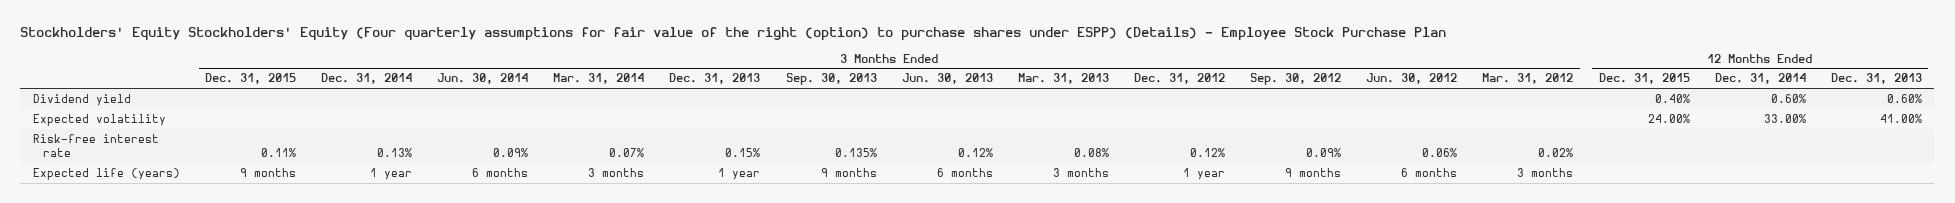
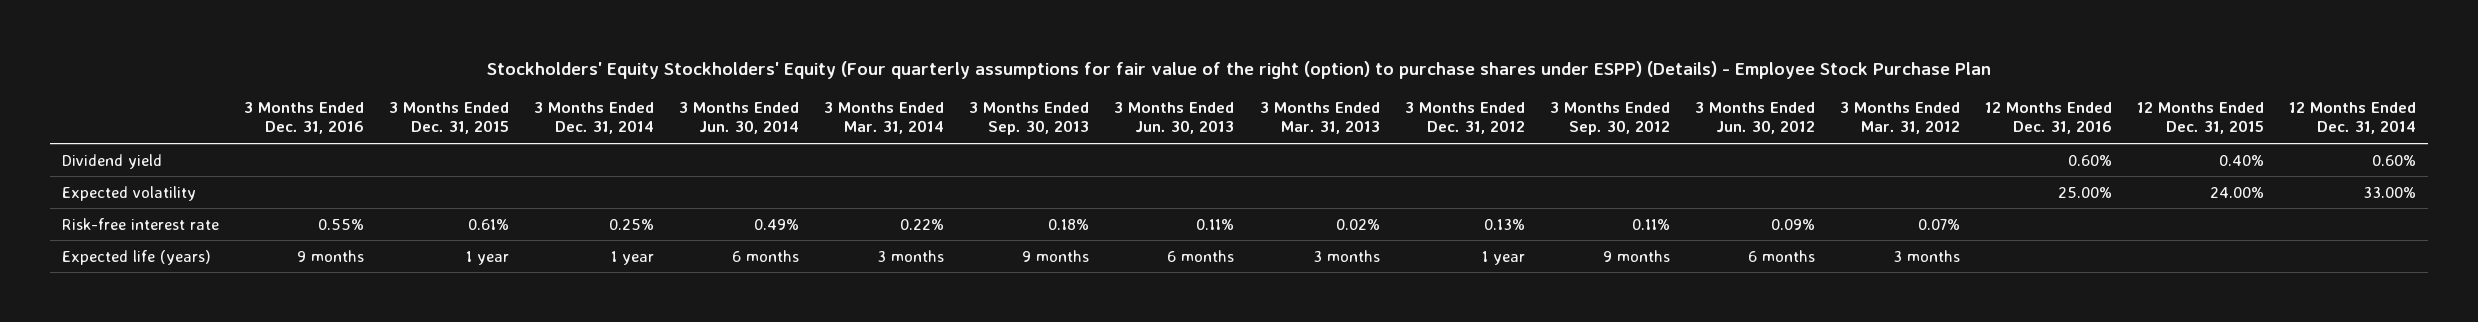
- | 3 Months Ended Dec. 31, 2015 | 3 Months Ended Dec. 31, 2014 | 3 Months Ended Jun. 30, 2014 | 3 Months Ended Mar. 31, 2014 | 3 Months Ended Dec. 31, 2013 | 3 Months Ended Sep. 30, 2013 | 3 Months Ended Jun. 30, 2013 | 3 Months Ended Mar. 31, 2013 | 3 Months Ended Dec. 31, 2012 | 3 Months Ended Sep. 30, 2012 | 3 Months Ended Jun. 30, 2012 | 3 Months Ended Mar. 31, 2012 | 12 Months Ended Dec. 31, 2015 | 12 Months Ended Dec. 31, 2014 | 12 Months Ended Dec. 31, 2013
+ | 3 Months Ended Dec. 31, 2016 | 3 Months Ended Dec. 31, 2015 | 3 Months Ended Dec. 31, 2014 | 3 Months Ended Jun. 30, 2014 | 3 Months Ended Mar. 31, 2014 | 3 Months Ended Sep. 30, 2013 | 3 Months Ended Jun. 30, 2013 | 3 Months Ended Mar. 31, 2013 | 3 Months Ended Dec. 31, 2012 | 3 Months Ended Sep. 30, 2012 | 3 Months Ended Jun. 30, 2012 | 3 Months Ended Mar. 31, 2012 | 12 Months Ended Dec. 31, 2016 | 12 Months Ended Dec. 31, 2015 | 12 Months Ended Dec. 31, 2014
- Risk-free interest rate | 0.11% | 0.13% | 0.09% | 0.07% | 0.15% | 0.135% | 0.12% | 0.08% | 0.12% | 0.09% | 0.06% | 0.02% | | |
- Expected life (years) | 9 months | 1 year | 6 months | 3 months | 1 year | 9 months | 6 months | 3 months | 1 year | 9 months | 6 months | 3 months | | |
+ Risk-free interest rate | 0.55% | 0.61% | 0.25% | 0.49% | 0.22% | 0.18% | 0.11% | 0.02% | 0.13% | 0.11% | 0.09% | 0.07% | | |
+ Expected life (years) | 9 months | 1 year | 1 year | 6 months | 3 months | 9 months | 6 months | 3 months | 1 year | 9 months | 6 months | 3 months | | |

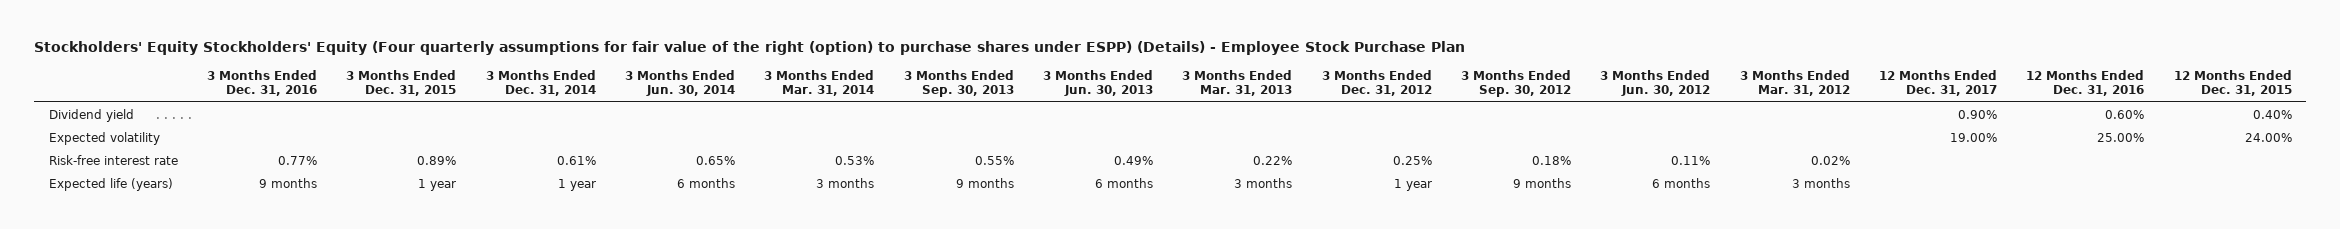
- | 3 Months Ended Dec. 31, 2016 | 3 Months Ended Dec. 31, 2015 | 3 Months Ended Dec. 31, 2014 | 3 Months Ended Jun. 30, 2014 | 3 Months Ended Mar. 31, 2014 | 3 Months Ended Sep. 30, 2013 | 3 Months Ended Jun. 30, 2013 | 3 Months Ended Mar. 31, 2013 | 3 Months Ended Dec. 31, 2012 | 3 Months Ended Sep. 30, 2012 | 3 Months Ended Jun. 30, 2012 | 3 Months Ended Mar. 31, 2012 | 12 Months Ended Dec. 31, 2016 | 12 Months Ended Dec. 31, 2015 | 12 Months Ended Dec. 31, 2014
+ | 3 Months Ended Dec. 31, 2016 | 3 Months Ended Dec. 31, 2015 | 3 Months Ended Dec. 31, 2014 | 3 Months Ended Jun. 30, 2014 | 3 Months Ended Mar. 31, 2014 | 3 Months Ended Sep. 30, 2013 | 3 Months Ended Jun. 30, 2013 | 3 Months Ended Mar. 31, 2013 | 3 Months Ended Dec. 31, 2012 | 3 Months Ended Sep. 30, 2012 | 3 Months Ended Jun. 30, 2012 | 3 Months Ended Mar. 31, 2012 | 12 Months Ended Dec. 31, 2017 | 12 Months Ended Dec. 31, 2016 | 12 Months Ended Dec. 31, 2015
- Risk-free interest rate | 0.55% | 0.61% | 0.25% | 0.49% | 0.22% | 0.18% | 0.11% | 0.02% | 0.13% | 0.11% | 0.09% | 0.07% | | |
+ Risk-free interest rate | 0.77% | 0.89% | 0.61% | 0.65% | 0.53% | 0.55% | 0.49% | 0.22% | 0.25% | 0.18% | 0.11% | 0.02% | | |

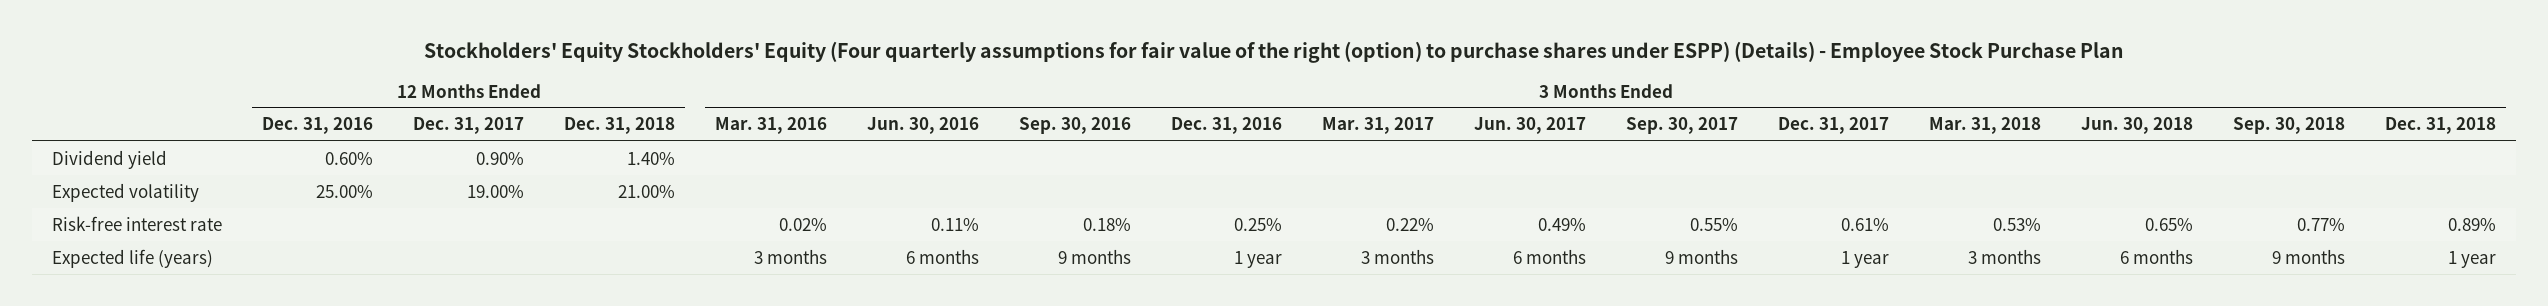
- | 3 Months Ended Dec. 31, 2016 | 3 Months Ended Dec. 31, 2015 | 3 Months Ended Dec. 31, 2014 | 3 Months Ended Jun. 30, 2014 | 3 Months Ended Mar. 31, 2014 | 3 Months Ended Sep. 30, 2013 | 3 Months Ended Jun. 30, 2013 | 3 Months Ended Mar. 31, 2013 | 3 Months Ended Dec. 31, 2012 | 3 Months Ended Sep. 30, 2012 | 3 Months Ended Jun. 30, 2012 | 3 Months Ended Mar. 31, 2012 | 12 Months Ended Dec. 31, 2017 | 12 Months Ended Dec. 31, 2016 | 12 Months Ended Dec. 31, 2015
+ | 12 Months Ended Dec. 31, 2016 | 12 Months Ended Dec. 31, 2017 | 12 Months Ended Dec. 31, 2018 | 3 Months Ended Mar. 31, 2016 | 3 Months Ended Jun. 30, 2016 | 3 Months Ended Sep. 30, 2016 | 3 Months Ended Dec. 31, 2016 | 3 Months Ended Mar. 31, 2017 | 3 Months Ended Jun. 30, 2017 | 3 Months Ended Sep. 30, 2017 | 3 Months Ended Dec. 31, 2017 | 3 Months Ended Mar. 31, 2018 | 3 Months Ended Jun. 30, 2018 | 3 Months Ended Sep. 30, 2018 | 3 Months Ended Dec. 31, 2018
- Risk-free interest rate | 0.77% | 0.89% | 0.61% | 0.65% | 0.53% | 0.55% | 0.49% | 0.22% | 0.25% | 0.18% | 0.11% | 0.02% | | |
- Expected life (years) | 9 months | 1 year | 1 year | 6 months | 3 months | 9 months | 6 months | 3 months | 1 year | 9 months | 6 months | 3 months | | |
+ Risk-free interest rate | | | | 0.02% | 0.11% | 0.18% | 0.25% | 0.22% | 0.49% | 0.55% | 0.61% | 0.53% | 0.65% | 0.77% | 0.89%
+ Expected life (years) | | | | 3 months | 6 months | 9 months | 1 year | 3 months | 6 months | 9 months | 1 year | 3 months | 6 months | 9 months | 1 year

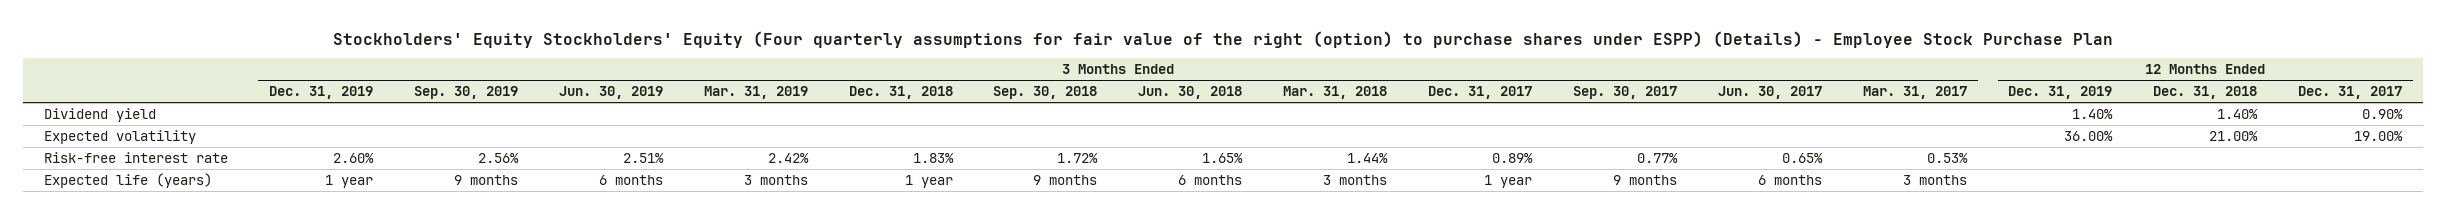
- | 12 Months Ended Dec. 31, 2016 | 12 Months Ended Dec. 31, 2017 | 12 Months Ended Dec. 31, 2018 | 3 Months Ended Mar. 31, 2016 | 3 Months Ended Jun. 30, 2016 | 3 Months Ended Sep. 30, 2016 | 3 Months Ended Dec. 31, 2016 | 3 Months Ended Mar. 31, 2017 | 3 Months Ended Jun. 30, 2017 | 3 Months Ended Sep. 30, 2017 | 3 Months Ended Dec. 31, 2017 | 3 Months Ended Mar. 31, 2018 | 3 Months Ended Jun. 30, 2018 | 3 Months Ended Sep. 30, 2018 | 3 Months Ended Dec. 31, 2018
+ | 3 Months Ended Dec. 31, 2019 | 3 Months Ended Sep. 30, 2019 | 3 Months Ended Jun. 30, 2019 | 3 Months Ended Mar. 31, 2019 | 3 Months Ended Dec. 31, 2018 | 3 Months Ended Sep. 30, 2018 | 3 Months Ended Jun. 30, 2018 | 3 Months Ended Mar. 31, 2018 | 3 Months Ended Dec. 31, 2017 | 3 Months Ended Sep. 30, 2017 | 3 Months Ended Jun. 30, 2017 | 3 Months Ended Mar. 31, 2017 | 12 Months Ended Dec. 31, 2019 | 12 Months Ended Dec. 31, 2018 | 12 Months Ended Dec. 31, 2017
- Risk-free interest rate | | | | 0.02% | 0.11% | 0.18% | 0.25% | 0.22% | 0.49% | 0.55% | 0.61% | 0.53% | 0.65% | 0.77% | 0.89%
+ Risk-free interest rate | 2.60% | 2.56% | 2.51% | 2.42% | 1.83% | 1.72% | 1.65% | 1.44% | 0.89% | 0.77% | 0.65% | 0.53% | | |

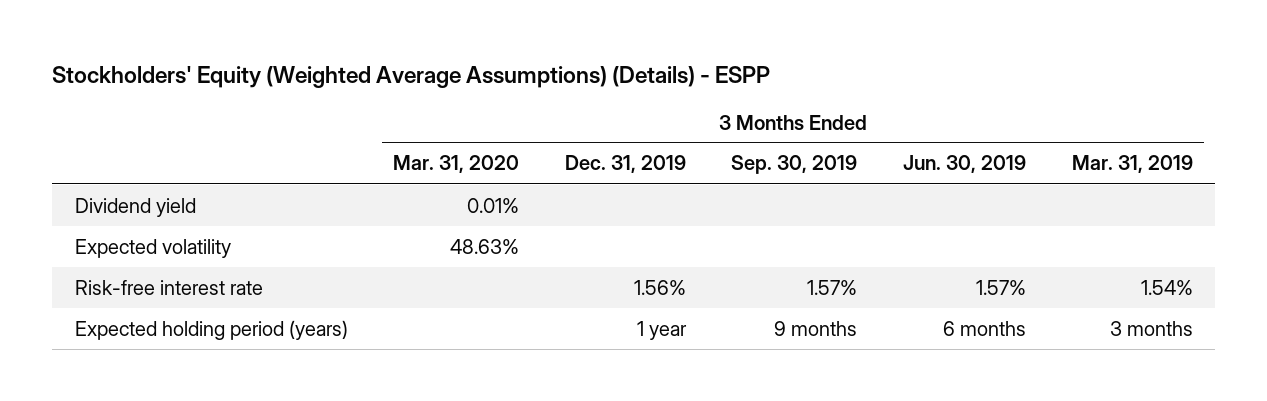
- Stockholders' Equity Stockholders' Equity (Four quarterly assumptions for fair value of the right (option) to purchase shares under ESPP) (Details) - Employee Stock Purchase Plan
+ Stockholders' Equity (Weighted Average Assumptions) (Details) - ESPP
- | 3 Months Ended Dec. 31, 2019 | 3 Months Ended Sep. 30, 2019 | 3 Months Ended Jun. 30, 2019 | 3 Months Ended Mar. 31, 2019 | 3 Months Ended Dec. 31, 2018 | 3 Months Ended Sep. 30, 2018 | 3 Months Ended Jun. 30, 2018 | 3 Months Ended Mar. 31, 2018 | 3 Months Ended Dec. 31, 2017 | 3 Months Ended Sep. 30, 2017 | 3 Months Ended Jun. 30, 2017 | 3 Months Ended Mar. 31, 2017 | 12 Months Ended Dec. 31, 2019 | 12 Months Ended Dec. 31, 2018 | 12 Months Ended Dec. 31, 2017
+ | 3 Months Ended Mar. 31, 2020 | 3 Months Ended Dec. 31, 2019 | 3 Months Ended Sep. 30, 2019 | 3 Months Ended Jun. 30, 2019 | 3 Months Ended Mar. 31, 2019
- Risk-free interest rate | 2.60% | 2.56% | 2.51% | 2.42% | 1.83% | 1.72% | 1.65% | 1.44% | 0.89% | 0.77% | 0.65% | 0.53% | | |
- Expected life (years) | 1 year | 9 months | 6 months | 3 months | 1 year | 9 months | 6 months | 3 months | 1 year | 9 months | 6 months | 3 months | | |
+ Risk-free interest rate | | 1.56% | 1.57% | 1.57% | 1.54%
+ Expected holding period (years) | | 1 year | 9 months | 6 months | 3 months

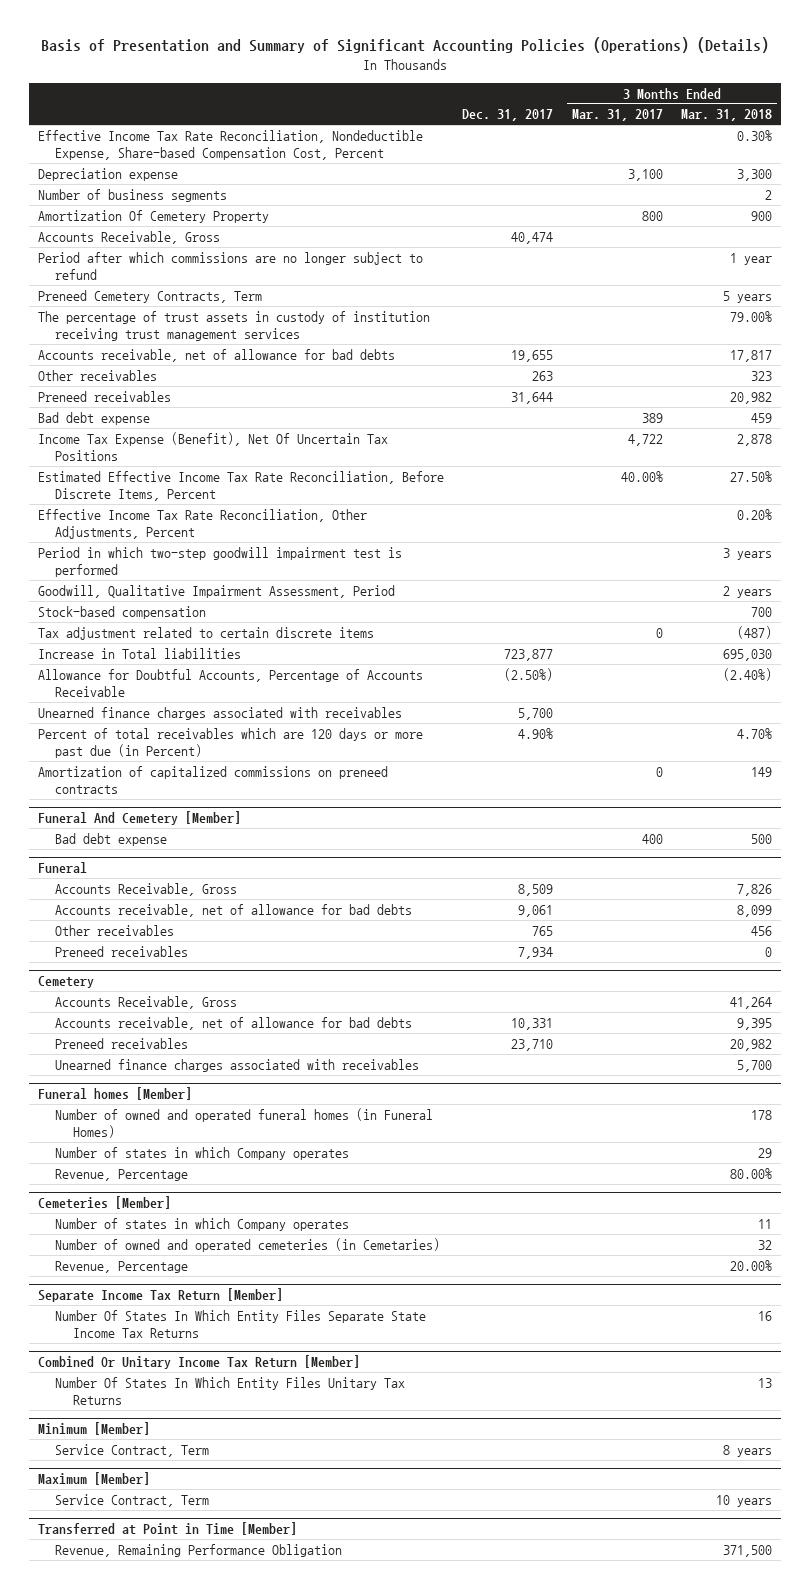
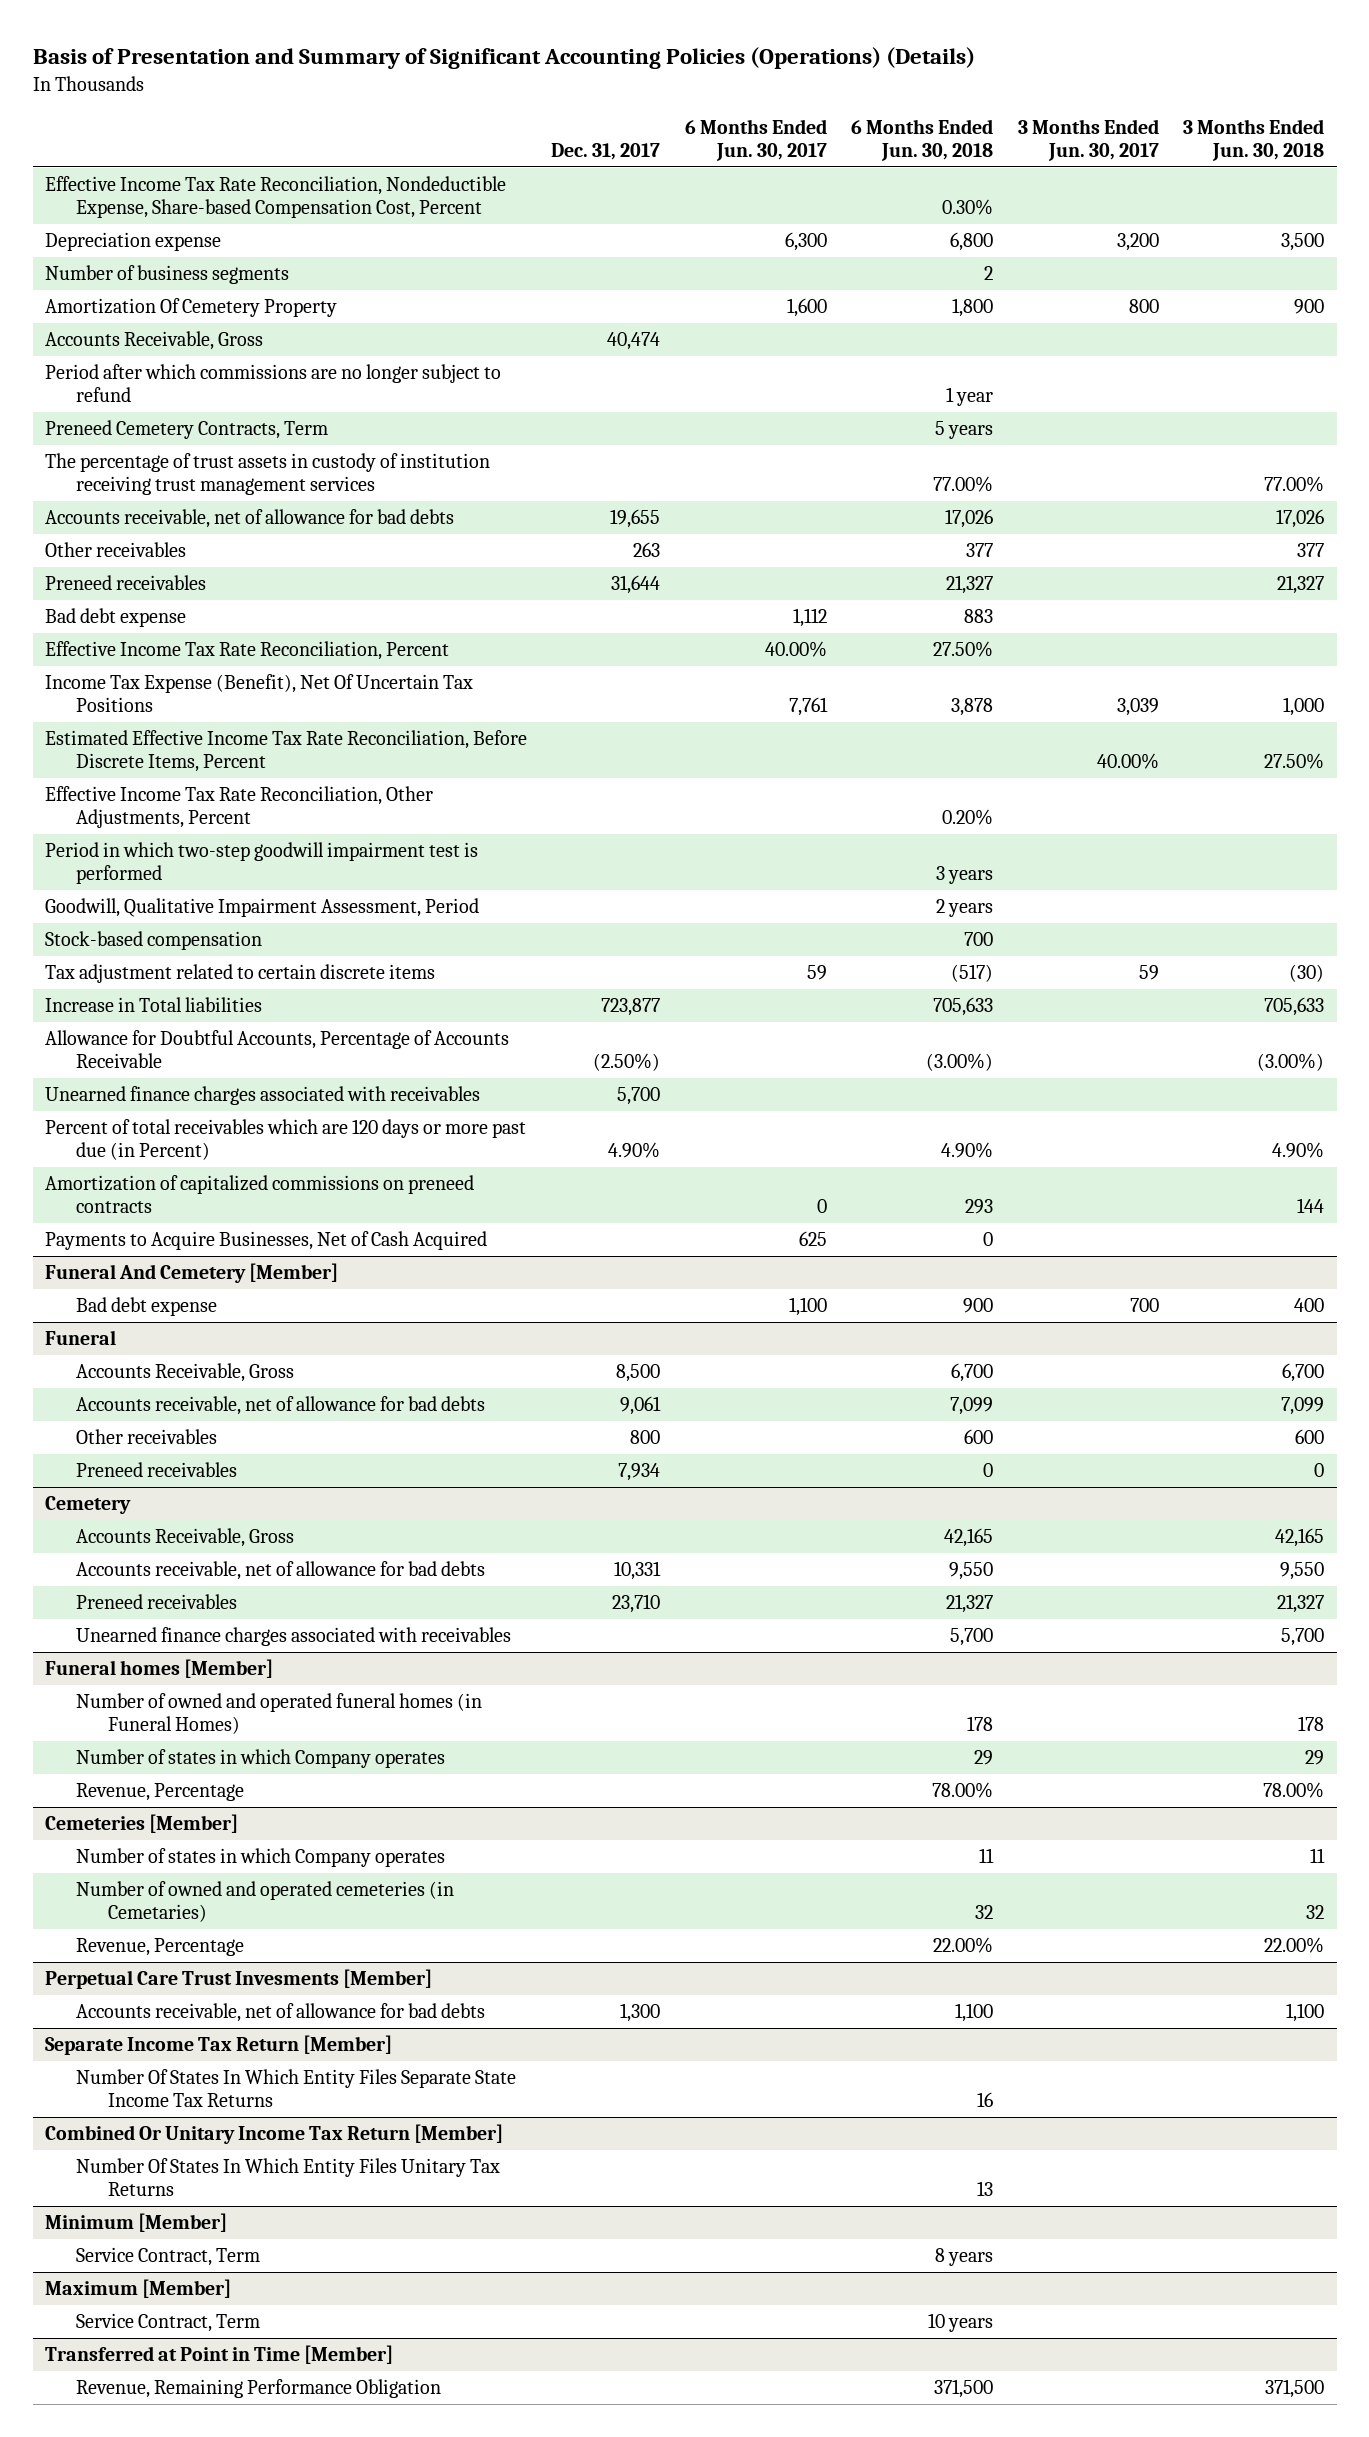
- | Dec. 31, 2017 | 3 Months Ended Mar. 31, 2017 | 3 Months Ended Mar. 31, 2018
+ | Dec. 31, 2017 | 6 Months Ended Jun. 30, 2017 | 6 Months Ended Jun. 30, 2018 | 3 Months Ended Jun. 30, 2017 | 3 Months Ended Jun. 30, 2018
+ Effective Income Tax Rate Reconciliation, Percent | | 40.00% | 27.50% | |
+ Payments to Acquire Businesses, Net of Cash Acquired | | 625 | 0 | |
@ Funeral
- Accounts Receivable, Gross | 8,509 | | 7,826
+ Accounts Receivable, Gross | 8,500 | | 6,700 | | 6,700
- Other receivables | 765 | | 456
+ Other receivables | 800 | | 600 | | 600
+ Perpetual Care Trust Invesments [Member]
+ Accounts receivable, net of allowance for bad debts | 1,300 | | 1,100 | | 1,100

